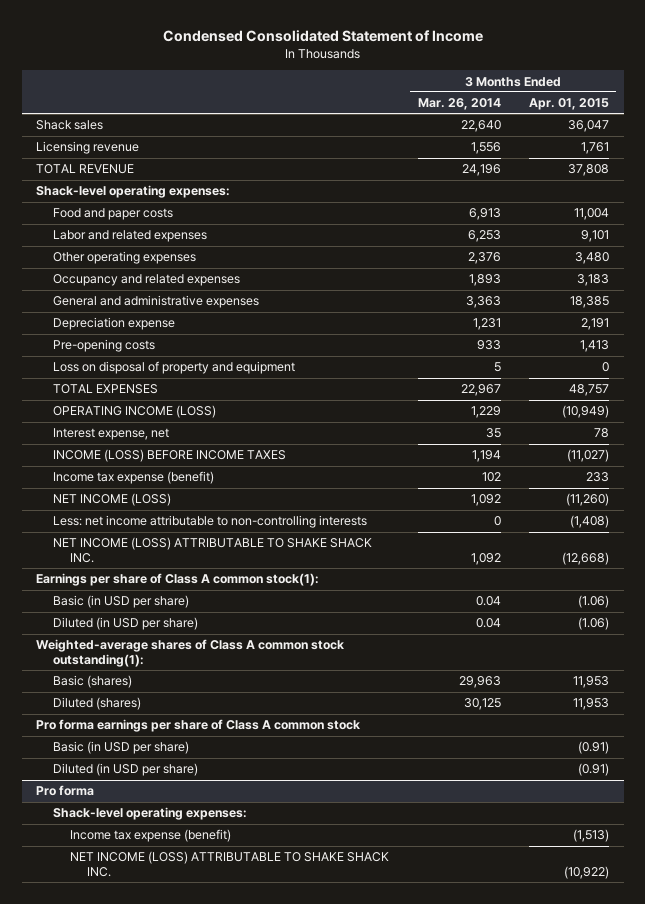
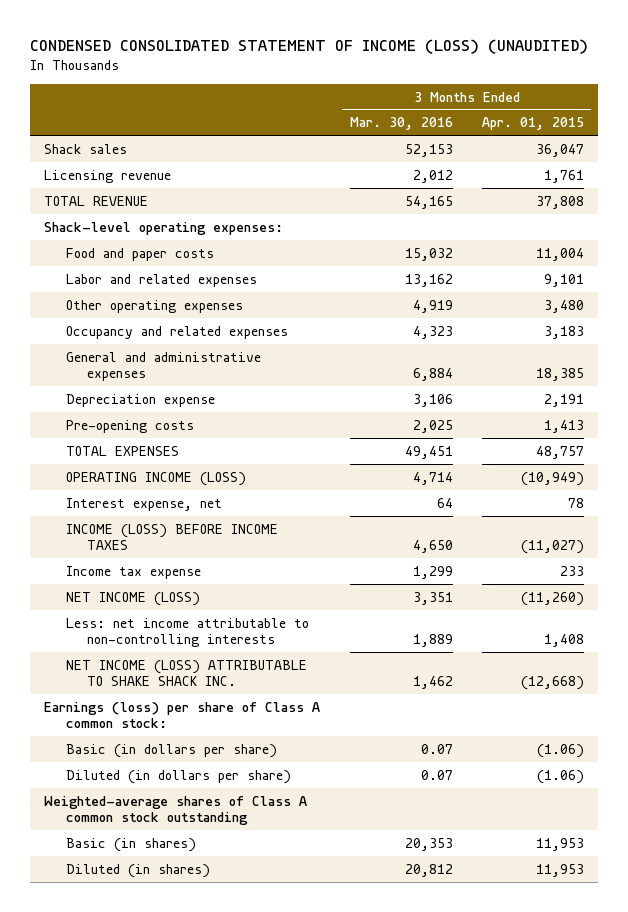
- Condensed Consolidated Statement of Income
+ CONDENSED CONSOLIDATED STATEMENT OF INCOME (LOSS) (UNAUDITED)
- | 3 Months Ended Mar. 26, 2014 | 3 Months Ended Apr. 01, 2015
+ | 3 Months Ended Mar. 30, 2016 | 3 Months Ended Apr. 01, 2015
- Loss on disposal of property and equipment | 5 | 0
- Income tax expense (benefit) | 102 | 233
+ Income tax expense | 1,299 | 233
- Less: net income attributable to non-controlling interests | 0 | (1,408)
+ Less: net income attributable to non-controlling interests | 1,889 | 1,408
- Earnings per share of Class A common stock(1):
- Basic (in USD per share) | 0.04 | (1.06)
- Diluted (in USD per share) | 0.04 | (1.06)
- Weighted-average shares of Class A common stock outstanding(1):
- Basic (shares) | 29,963 | 11,953
- Diluted (shares) | 30,125 | 11,953
- Pro forma earnings per share of Class A common stock
- Basic (in USD per share) | | (0.91)
- Diluted (in USD per share) | | (0.91)
- Pro forma
- Shack-level operating expenses:
- Income tax expense (benefit) | | (1,513)
- NET INCOME (LOSS) ATTRIBUTABLE TO SHAKE SHACK INC. | | (10,922)
+ Earnings (loss) per share of Class A common stock:
+ Basic (in dollars per share) | 0.07 | (1.06)
+ Diluted (in dollars per share) | 0.07 | (1.06)
+ Weighted-average shares of Class A common stock outstanding
+ Basic (in shares) | 20,353 | 11,953
+ Diluted (in shares) | 20,812 | 11,953

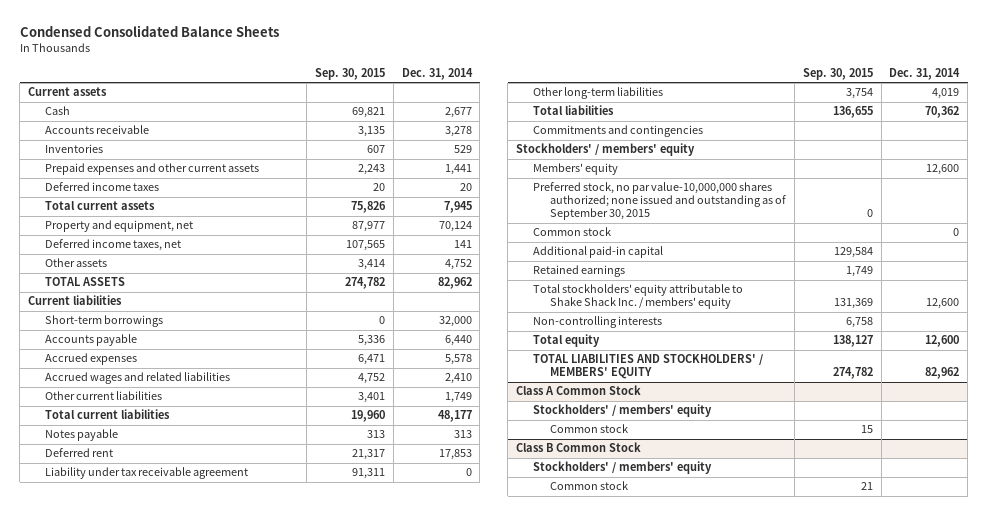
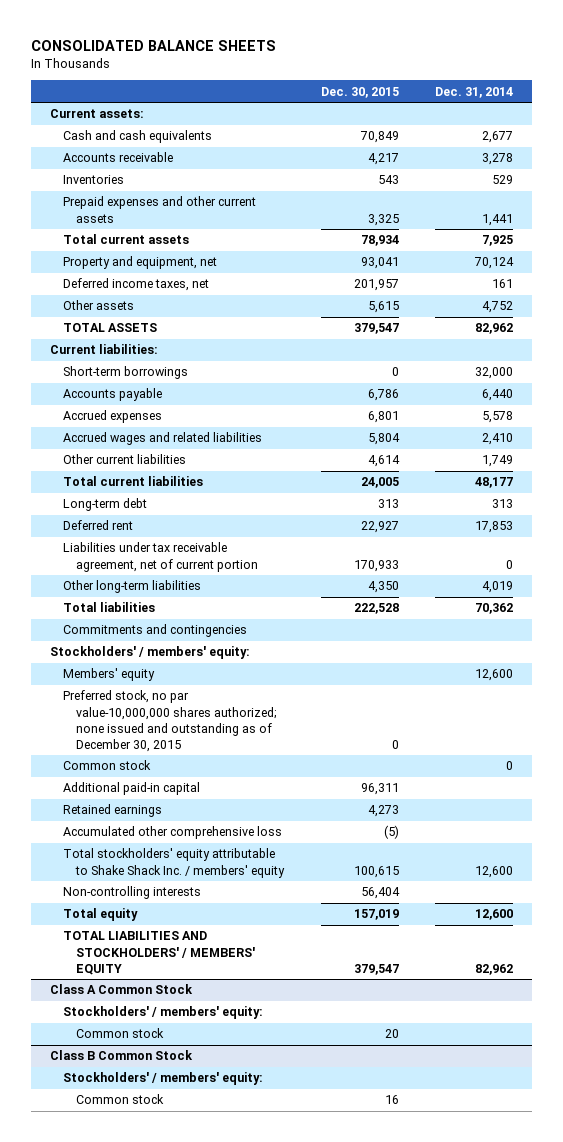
- Condensed Consolidated Balance Sheets
+ CONSOLIDATED BALANCE SHEETS
- | Sep. 30, 2015 | Dec. 31, 2014
+ | Dec. 30, 2015 | Dec. 31, 2014
- Current assets
- Cash | 69,821 | 2,677
+ Current assets:
+ Cash and cash equivalents | 70,849 | 2,677
- Deferred income taxes | 20 | 20
- Total current assets | 75,826 | 7,945
+ Total current assets | 78,934 | 7,925
- Deferred income taxes, net | 107,565 | 141
+ Deferred income taxes, net | 201,957 | 161
- Current liabilities
+ Current liabilities:
- Notes payable | 313 | 313
+ Long-term debt | 313 | 313
- Liability under tax receivable agreement | 91,311 | 0
+ Liabilities under tax receivable agreement, net of current portion | 170,933 | 0
- Stockholders' / members' equity
+ Stockholders' / members' equity:
- Preferred stock, no par value-10,000,000 shares authorized; none issued and outstanding as of September 30, 2015 | 0 |
+ Preferred stock, no par value-10,000,000 shares authorized; none issued and outstanding as of December 30, 2015 | 0 |
+ Accumulated other comprehensive loss | (5) |
@ Class A Common Stock
- Stockholders' / members' equity
+ Stockholders' / members' equity:
@ Class B Common Stock
- Stockholders' / members' equity
+ Stockholders' / members' equity:

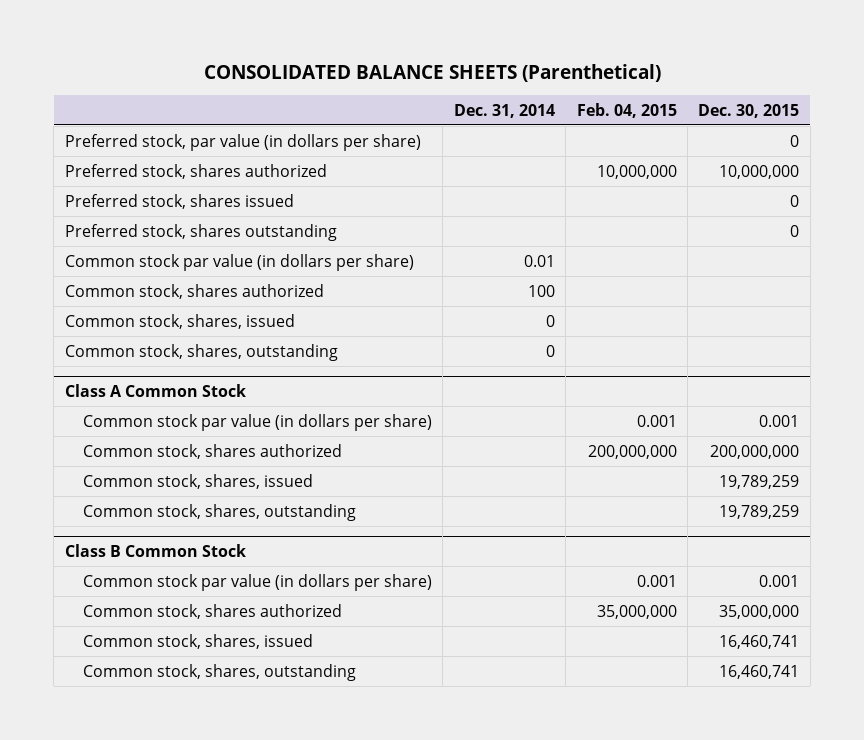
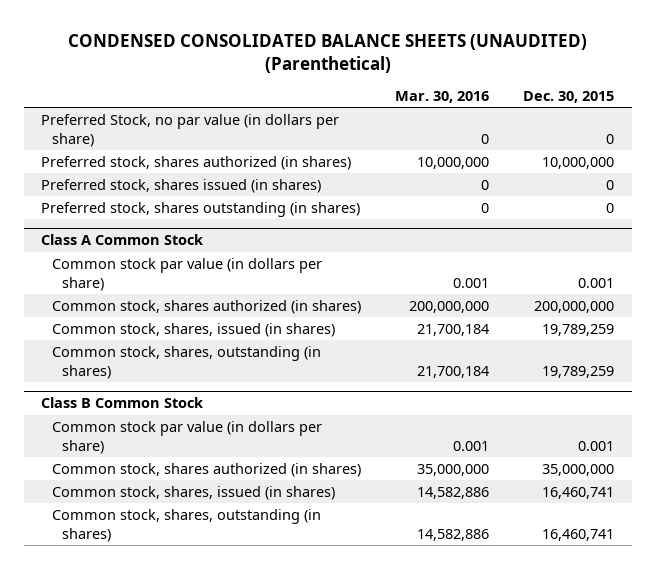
- CONSOLIDATED BALANCE SHEETS (Parenthetical)
+ CONDENSED CONSOLIDATED BALANCE SHEETS (UNAUDITED) (Parenthetical)
- | Dec. 31, 2014 | Feb. 04, 2015 | Dec. 30, 2015
+ | Mar. 30, 2016 | Dec. 30, 2015
- Preferred stock, par value (in dollars per share) | | | 0
- Preferred stock, shares authorized | | 10,000,000 | 10,000,000
- Preferred stock, shares issued | | | 0
- Preferred stock, shares outstanding | | | 0
- Common stock par value (in dollars per share) | 0.01 | |
- Common stock, shares authorized | 100 | |
- Common stock, shares, issued | 0 | |
- Common stock, shares, outstanding | 0 | |
+ Preferred Stock, no par value (in dollars per share) | 0 | 0
+ Preferred stock, shares authorized (in shares) | 10,000,000 | 10,000,000
+ Preferred stock, shares issued (in shares) | 0 | 0
+ Preferred stock, shares outstanding (in shares) | 0 | 0
@ Class A Common Stock
- Common stock, shares authorized | | 200,000,000 | 200,000,000
- Common stock, shares, issued | | | 19,789,259
- Common stock, shares, outstanding | | | 19,789,259
+ Common stock, shares authorized (in shares) | 200,000,000 | 200,000,000
+ Common stock, shares, issued (in shares) | 21,700,184 | 19,789,259
+ Common stock, shares, outstanding (in shares) | 21,700,184 | 19,789,259
@ Class B Common Stock
- Common stock, shares authorized | | 35,000,000 | 35,000,000
- Common stock, shares, issued | | | 16,460,741
- Common stock, shares, outstanding | | | 16,460,741
+ Common stock, shares authorized (in shares) | 35,000,000 | 35,000,000
+ Common stock, shares, issued (in shares) | 14,582,886 | 16,460,741
+ Common stock, shares, outstanding (in shares) | 14,582,886 | 16,460,741

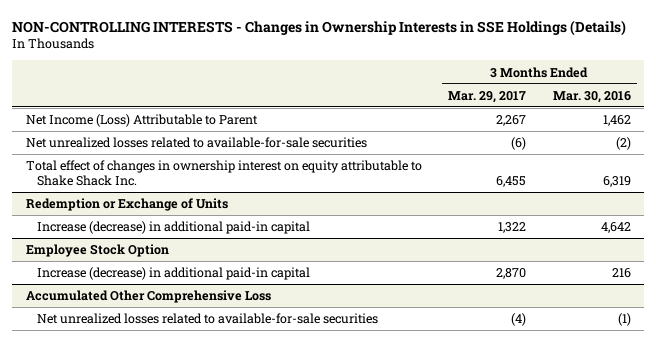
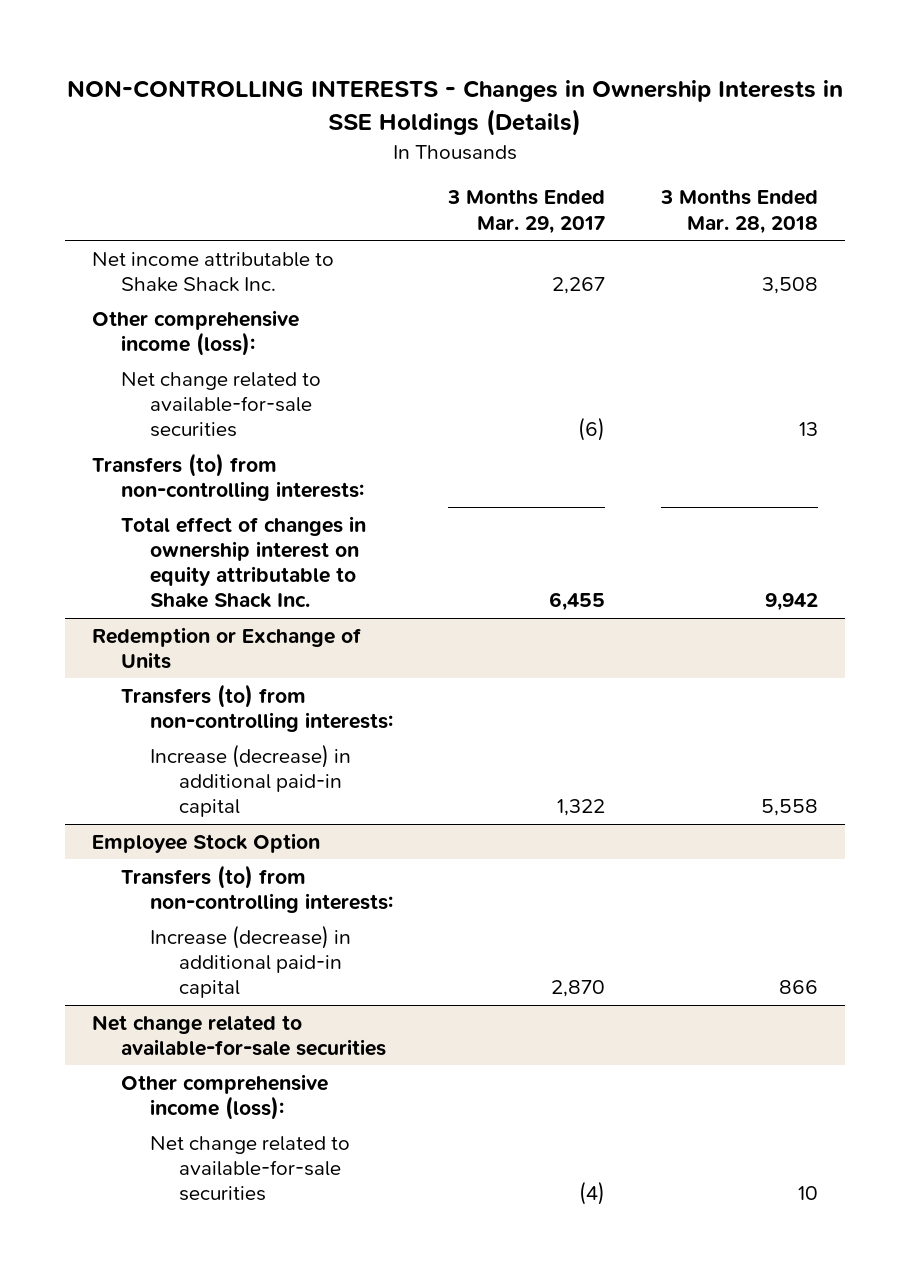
- | 3 Months Ended Mar. 29, 2017 | 3 Months Ended Mar. 30, 2016
+ | 3 Months Ended Mar. 29, 2017 | 3 Months Ended Mar. 28, 2018
- Net Income (Loss) Attributable to Parent | 2,267 | 1,462
- Net unrealized losses related to available-for-sale securities | (6) | (2)
+ Net income attributable to Shake Shack Inc. | 2,267 | 3,508
+ Other comprehensive income (loss):
+ Net change related to available-for-sale securities | (6) | 13
+ Transfers (to) from non-controlling interests:
@ Redemption or Exchange of Units
+ Transfers (to) from non-controlling interests:
@ Employee Stock Option
+ Transfers (to) from non-controlling interests:
- Accumulated Other Comprehensive Loss
- Net unrealized losses related to available-for-sale securities | (4) | (1)
+ Net change related to available-for-sale securities
+ Other comprehensive income (loss):
+ Net change related to available-for-sale securities | (4) | 10

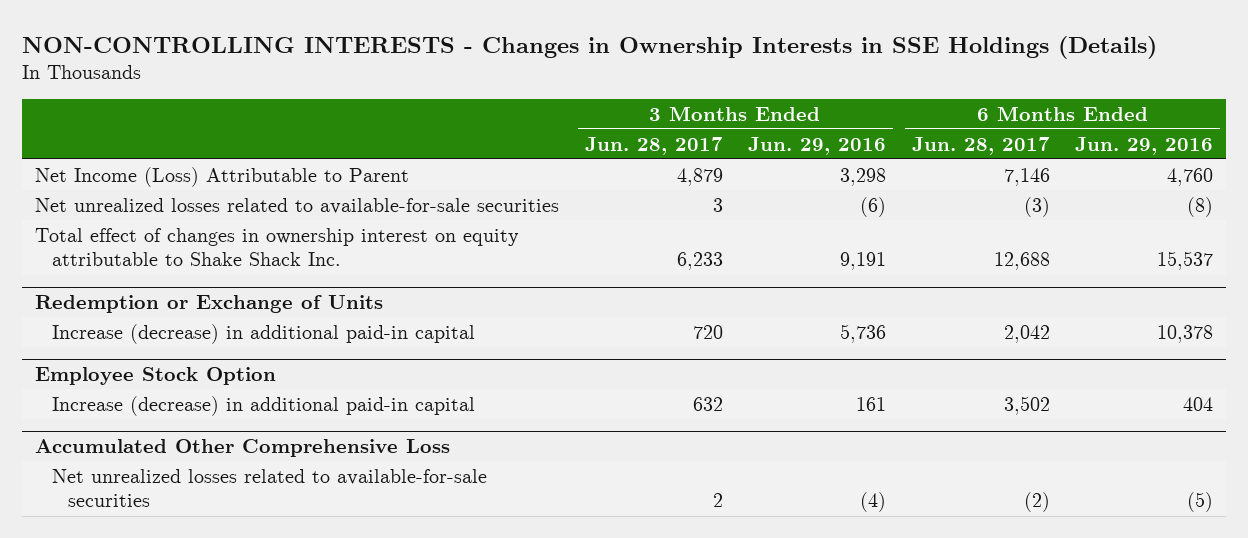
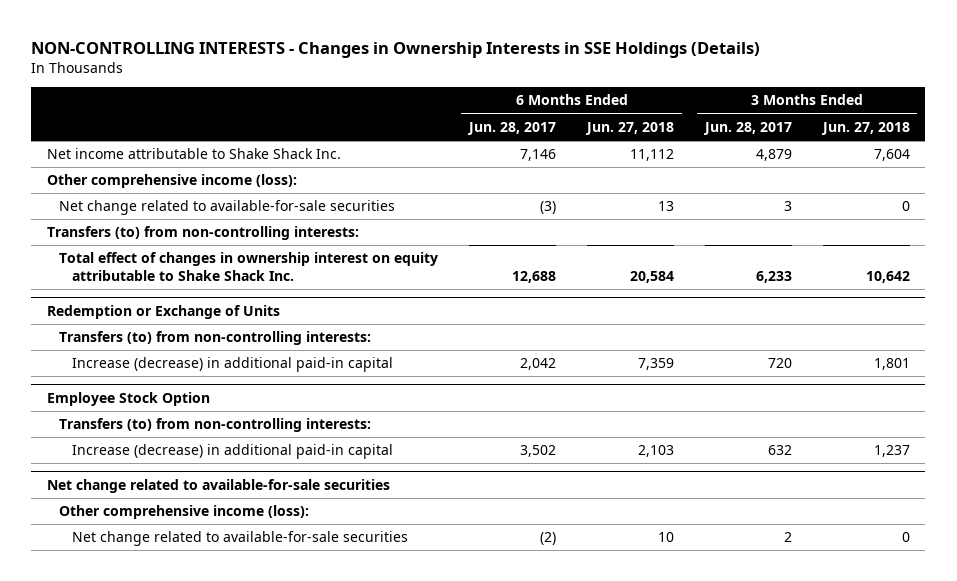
- | 3 Months Ended Jun. 28, 2017 | 3 Months Ended Jun. 29, 2016 | 6 Months Ended Jun. 28, 2017 | 6 Months Ended Jun. 29, 2016
+ | 6 Months Ended Jun. 28, 2017 | 6 Months Ended Jun. 27, 2018 | 3 Months Ended Jun. 28, 2017 | 3 Months Ended Jun. 27, 2018
- Net Income (Loss) Attributable to Parent | 4,879 | 3,298 | 7,146 | 4,760
- Net unrealized losses related to available-for-sale securities | 3 | (6) | (3) | (8)
+ Net income attributable to Shake Shack Inc. | 7,146 | 11,112 | 4,879 | 7,604
+ Other comprehensive income (loss):
+ Net change related to available-for-sale securities | (3) | 13 | 3 | 0
+ Transfers (to) from non-controlling interests:
@ Redemption or Exchange of Units
+ Transfers (to) from non-controlling interests:
@ Employee Stock Option
+ Transfers (to) from non-controlling interests:
- Accumulated Other Comprehensive Loss
- Net unrealized losses related to available-for-sale securities | 2 | (4) | (2) | (5)
+ Net change related to available-for-sale securities
+ Other comprehensive income (loss):
+ Net change related to available-for-sale securities | (2) | 10 | 2 | 0

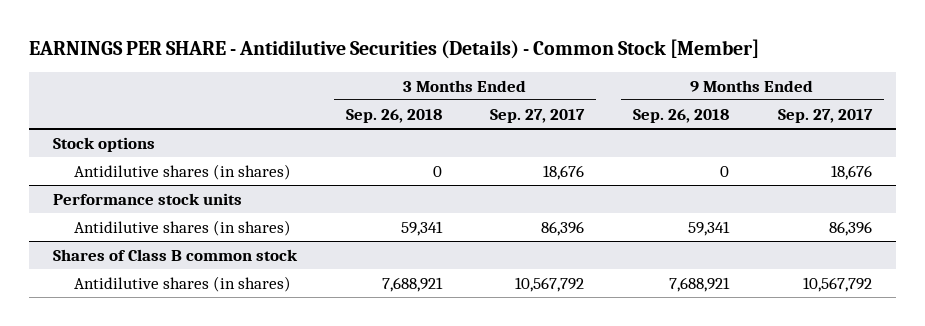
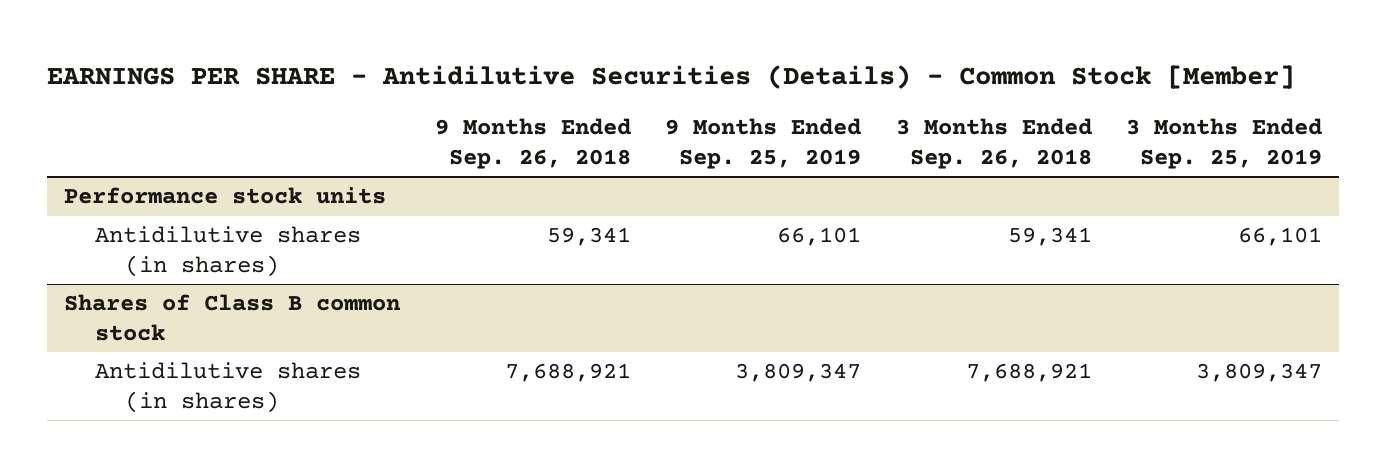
- | 3 Months Ended Sep. 26, 2018 | 3 Months Ended Sep. 27, 2017 | 9 Months Ended Sep. 26, 2018 | 9 Months Ended Sep. 27, 2017
+ | 9 Months Ended Sep. 26, 2018 | 9 Months Ended Sep. 25, 2019 | 3 Months Ended Sep. 26, 2018 | 3 Months Ended Sep. 25, 2019
- Stock options
- Antidilutive shares (in shares) | 0 | 18,676 | 0 | 18,676

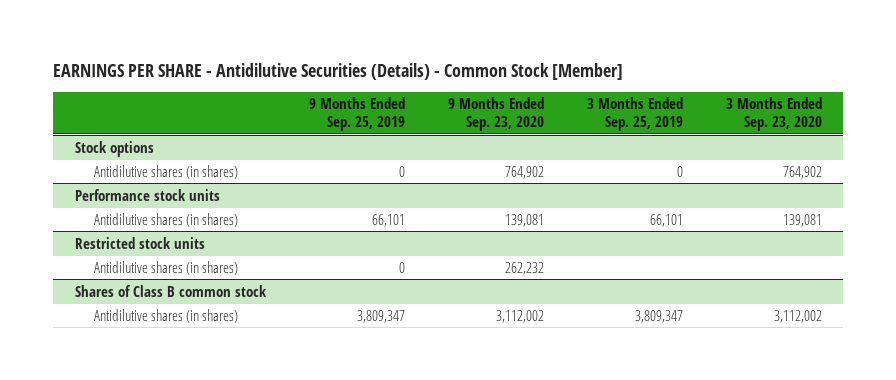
- | 9 Months Ended Sep. 26, 2018 | 9 Months Ended Sep. 25, 2019 | 3 Months Ended Sep. 26, 2018 | 3 Months Ended Sep. 25, 2019
+ | 9 Months Ended Sep. 25, 2019 | 9 Months Ended Sep. 23, 2020 | 3 Months Ended Sep. 25, 2019 | 3 Months Ended Sep. 23, 2020
+ Stock options
+ Antidilutive shares (in shares) | 0 | 764,902 | 0 | 764,902
+ Restricted stock units
+ Antidilutive shares (in shares) | 0 | 262,232 | |

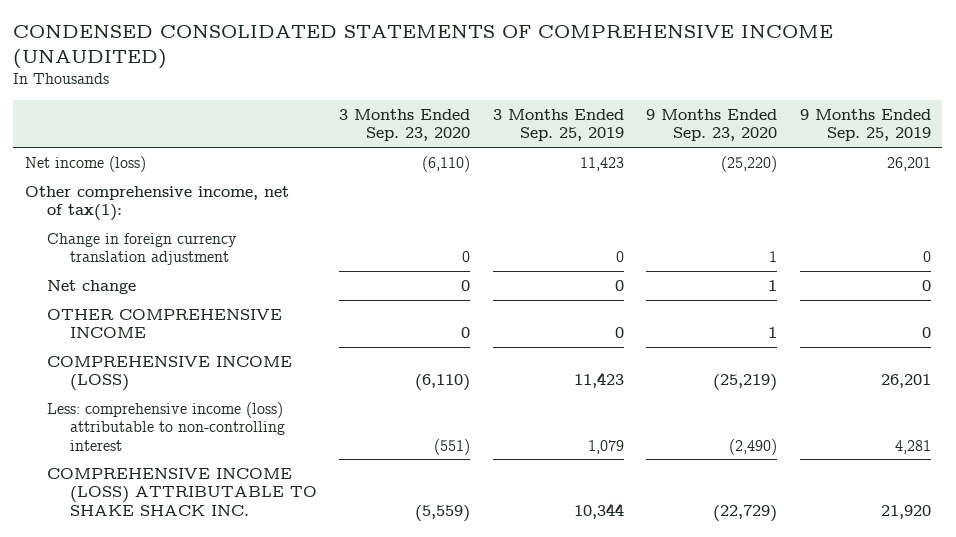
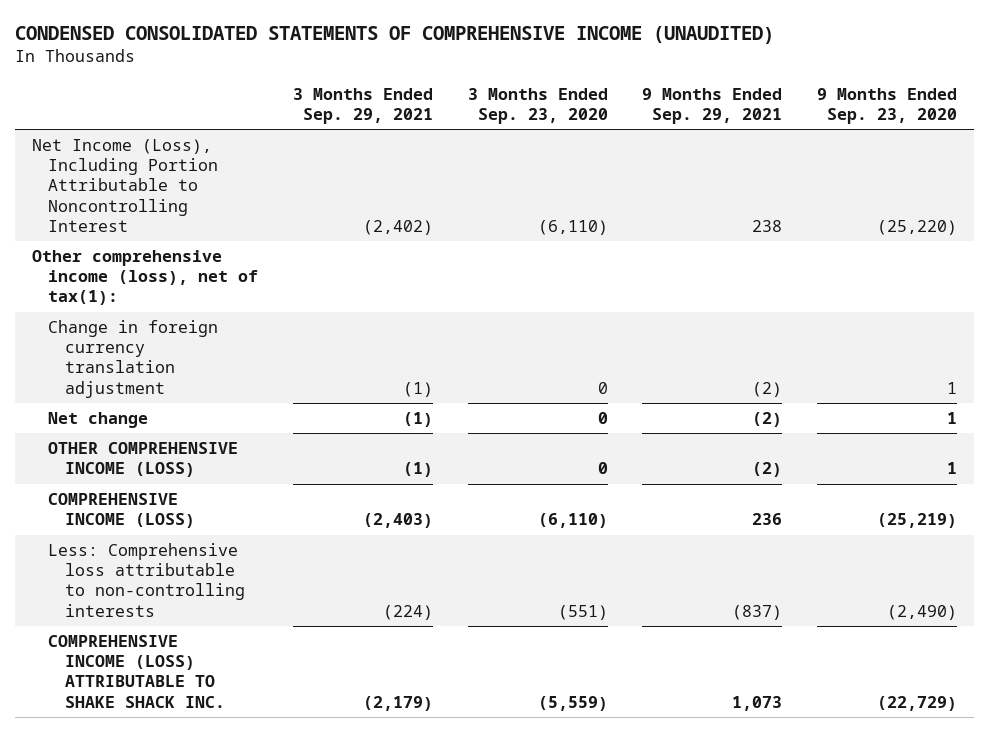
- | 3 Months Ended Sep. 23, 2020 | 3 Months Ended Sep. 25, 2019 | 9 Months Ended Sep. 23, 2020 | 9 Months Ended Sep. 25, 2019
+ | 3 Months Ended Sep. 29, 2021 | 3 Months Ended Sep. 23, 2020 | 9 Months Ended Sep. 29, 2021 | 9 Months Ended Sep. 23, 2020
- Net income (loss) | (6,110) | 11,423 | (25,220) | 26,201
- Other comprehensive income, net of tax(1):
+ Net Income (Loss), Including Portion Attributable to Noncontrolling Interest | (2,402) | (6,110) | 238 | (25,220)
+ Other comprehensive income (loss), net of tax(1):
- OTHER COMPREHENSIVE INCOME | 0 | 0 | 1 | 0
+ OTHER COMPREHENSIVE INCOME (LOSS) | (1) | 0 | (2) | 1
- Less: comprehensive income (loss) attributable to non-controlling interest | (551) | 1,079 | (2,490) | 4,281
+ Less: Comprehensive loss attributable to non-controlling interests | (224) | (551) | (837) | (2,490)

